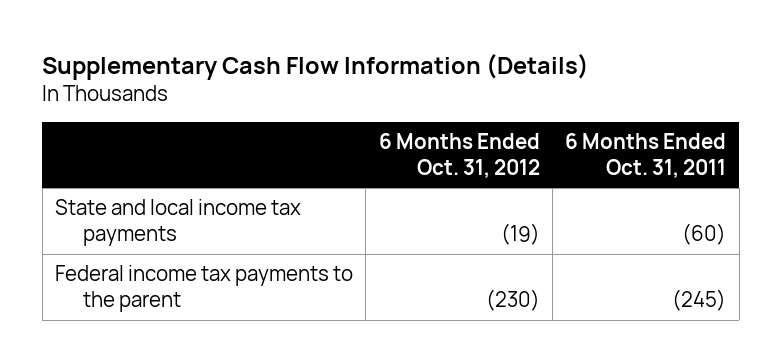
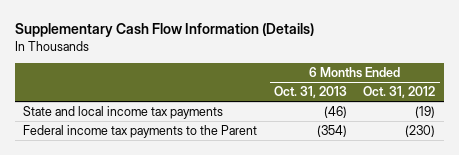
- | 6 Months Ended Oct. 31, 2012 | 6 Months Ended Oct. 31, 2011
+ | 6 Months Ended Oct. 31, 2013 | 6 Months Ended Oct. 31, 2012
- Federal income tax payments to the parent | (230) | (245)
+ Federal income tax payments to the Parent | (354) | (230)

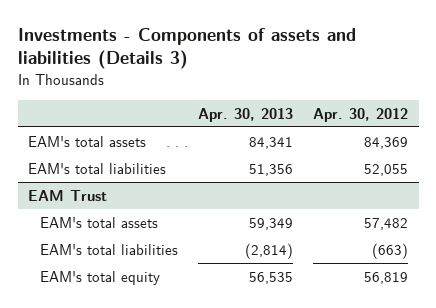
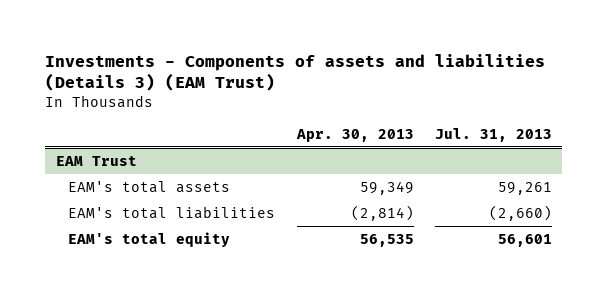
- Investments - Components of assets and liabilities (Details 3)
+ Investments - Components of assets and liabilities (Details 3) (EAM Trust)
- | Apr. 30, 2013 | Apr. 30, 2012
+ | Apr. 30, 2013 | Jul. 31, 2013
- EAM's total assets | 84,341 | 84,369
- EAM's total liabilities | 51,356 | 52,055

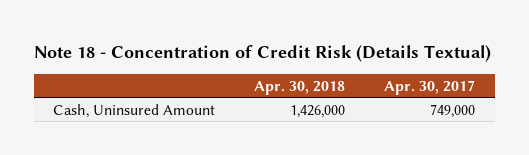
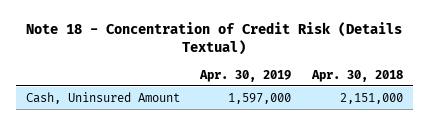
- | Apr. 30, 2018 | Apr. 30, 2017
+ | Apr. 30, 2019 | Apr. 30, 2018
- Cash, Uninsured Amount | 1,426,000 | 749,000
+ Cash, Uninsured Amount | 1,597,000 | 2,151,000

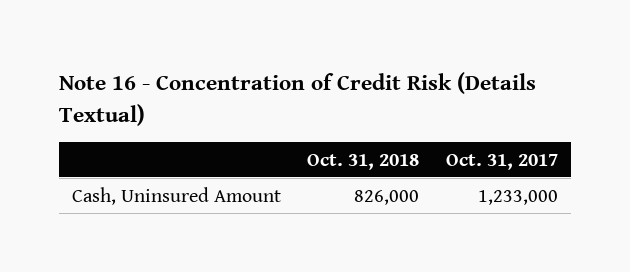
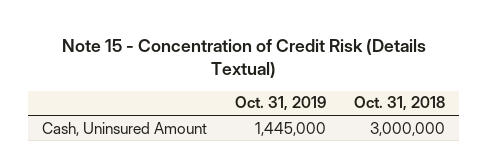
- Note 16 - Concentration of Credit Risk (Details Textual)
+ Note 15 - Concentration of Credit Risk (Details Textual)
- | Oct. 31, 2018 | Oct. 31, 2017
+ | Oct. 31, 2019 | Oct. 31, 2018
- Cash, Uninsured Amount | 826,000 | 1,233,000
+ Cash, Uninsured Amount | 1,445,000 | 3,000,000

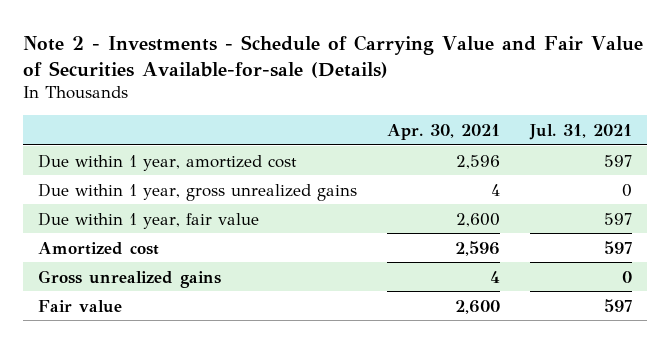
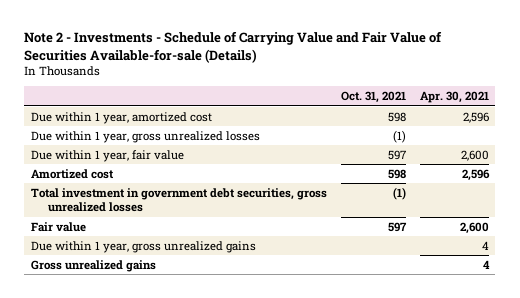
- | Apr. 30, 2021 | Jul. 31, 2021
+ | Oct. 31, 2021 | Apr. 30, 2021
+ Due within 1 year, gross unrealized losses | (1) |
+ Total investment in government debt securities, gross unrealized losses | (1) |
moved down: Due within 1 year, gross unrealized gains | | 4
moved down: Gross unrealized gains | | 4

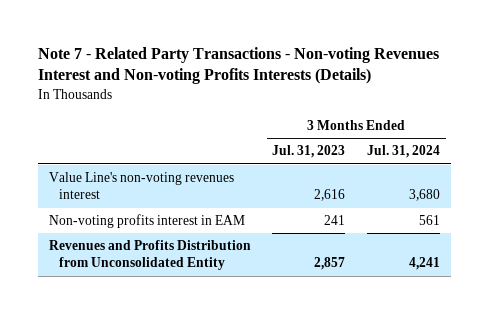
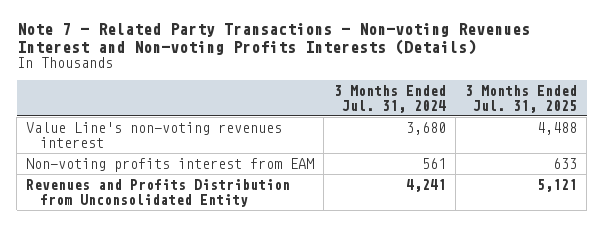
- | 3 Months Ended Jul. 31, 2023 | 3 Months Ended Jul. 31, 2024
+ | 3 Months Ended Jul. 31, 2024 | 3 Months Ended Jul. 31, 2025
- Non-voting profits interest in EAM | 241 | 561
+ Non-voting profits interest from EAM | 561 | 633

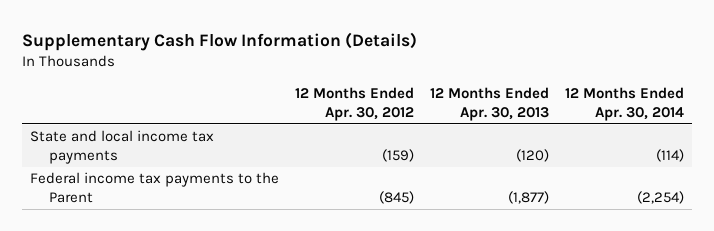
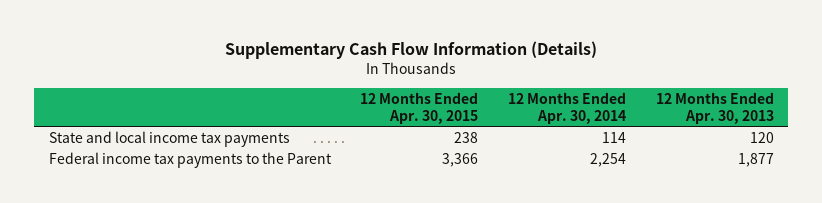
- | 12 Months Ended Apr. 30, 2012 | 12 Months Ended Apr. 30, 2013 | 12 Months Ended Apr. 30, 2014
+ | 12 Months Ended Apr. 30, 2015 | 12 Months Ended Apr. 30, 2014 | 12 Months Ended Apr. 30, 2013
- State and local income tax payments | (159) | (120) | (114)
- Federal income tax payments to the Parent | (845) | (1,877) | (2,254)
+ State and local income tax payments | 238 | 114 | 120
+ Federal income tax payments to the Parent | 3,366 | 2,254 | 1,877

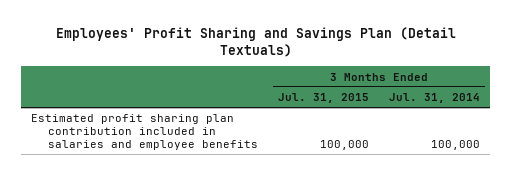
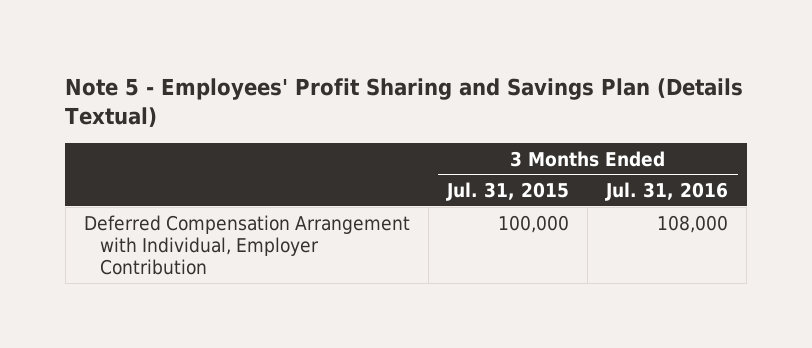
- Employees' Profit Sharing and Savings Plan (Detail Textuals)
+ Note 5 - Employees' Profit Sharing and Savings Plan (Details Textual)
- | 3 Months Ended Jul. 31, 2015 | 3 Months Ended Jul. 31, 2014
+ | 3 Months Ended Jul. 31, 2015 | 3 Months Ended Jul. 31, 2016
- Estimated profit sharing plan contribution included in salaries and employee benefits | 100,000 | 100,000
+ Deferred Compensation Arrangement with Individual, Employer Contribution | 100,000 | 108,000

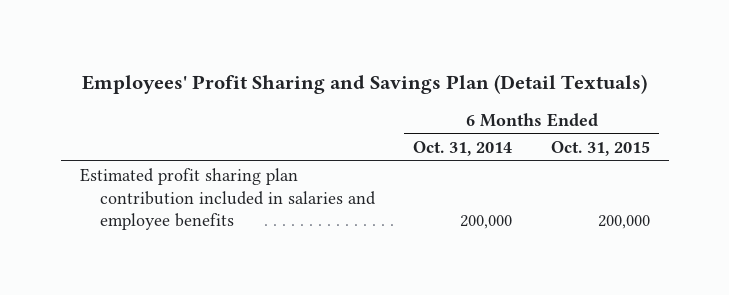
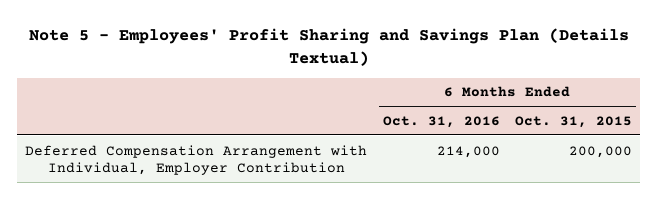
- Employees' Profit Sharing and Savings Plan (Detail Textuals)
+ Note 5 - Employees' Profit Sharing and Savings Plan (Details Textual)
- | 6 Months Ended Oct. 31, 2014 | 6 Months Ended Oct. 31, 2015
+ | 6 Months Ended Oct. 31, 2016 | 6 Months Ended Oct. 31, 2015
- Estimated profit sharing plan contribution included in salaries and employee benefits | 200,000 | 200,000
+ Deferred Compensation Arrangement with Individual, Employer Contribution | 214,000 | 200,000

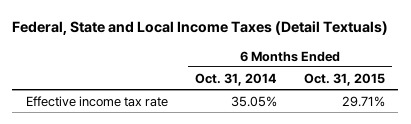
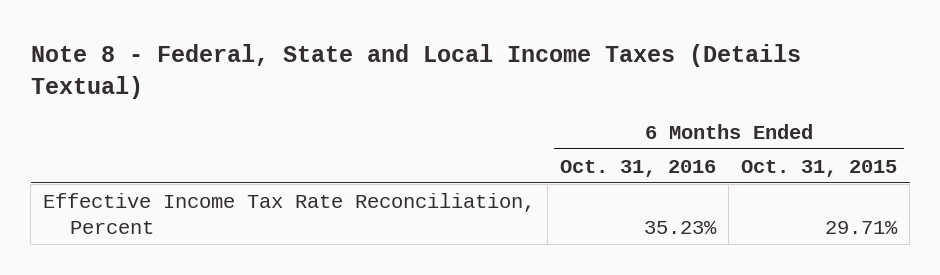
- Federal, State and Local Income Taxes (Detail Textuals)
+ Note 8 - Federal, State and Local Income Taxes (Details Textual)
- | 6 Months Ended Oct. 31, 2014 | 6 Months Ended Oct. 31, 2015
+ | 6 Months Ended Oct. 31, 2016 | 6 Months Ended Oct. 31, 2015
- Effective income tax rate | 35.05% | 29.71%
+ Effective Income Tax Rate Reconciliation, Percent | 35.23% | 29.71%

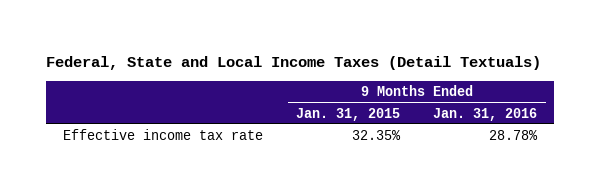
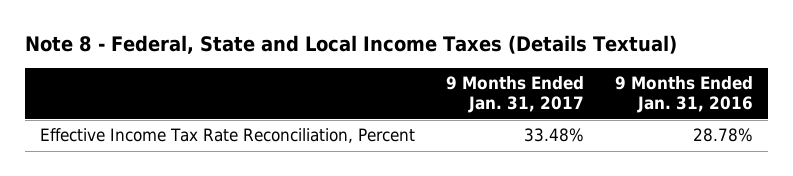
- Federal, State and Local Income Taxes (Detail Textuals)
+ Note 8 - Federal, State and Local Income Taxes (Details Textual)
- | 9 Months Ended Jan. 31, 2015 | 9 Months Ended Jan. 31, 2016
+ | 9 Months Ended Jan. 31, 2017 | 9 Months Ended Jan. 31, 2016
- Effective income tax rate | 32.35% | 28.78%
+ Effective Income Tax Rate Reconciliation, Percent | 33.48% | 28.78%

